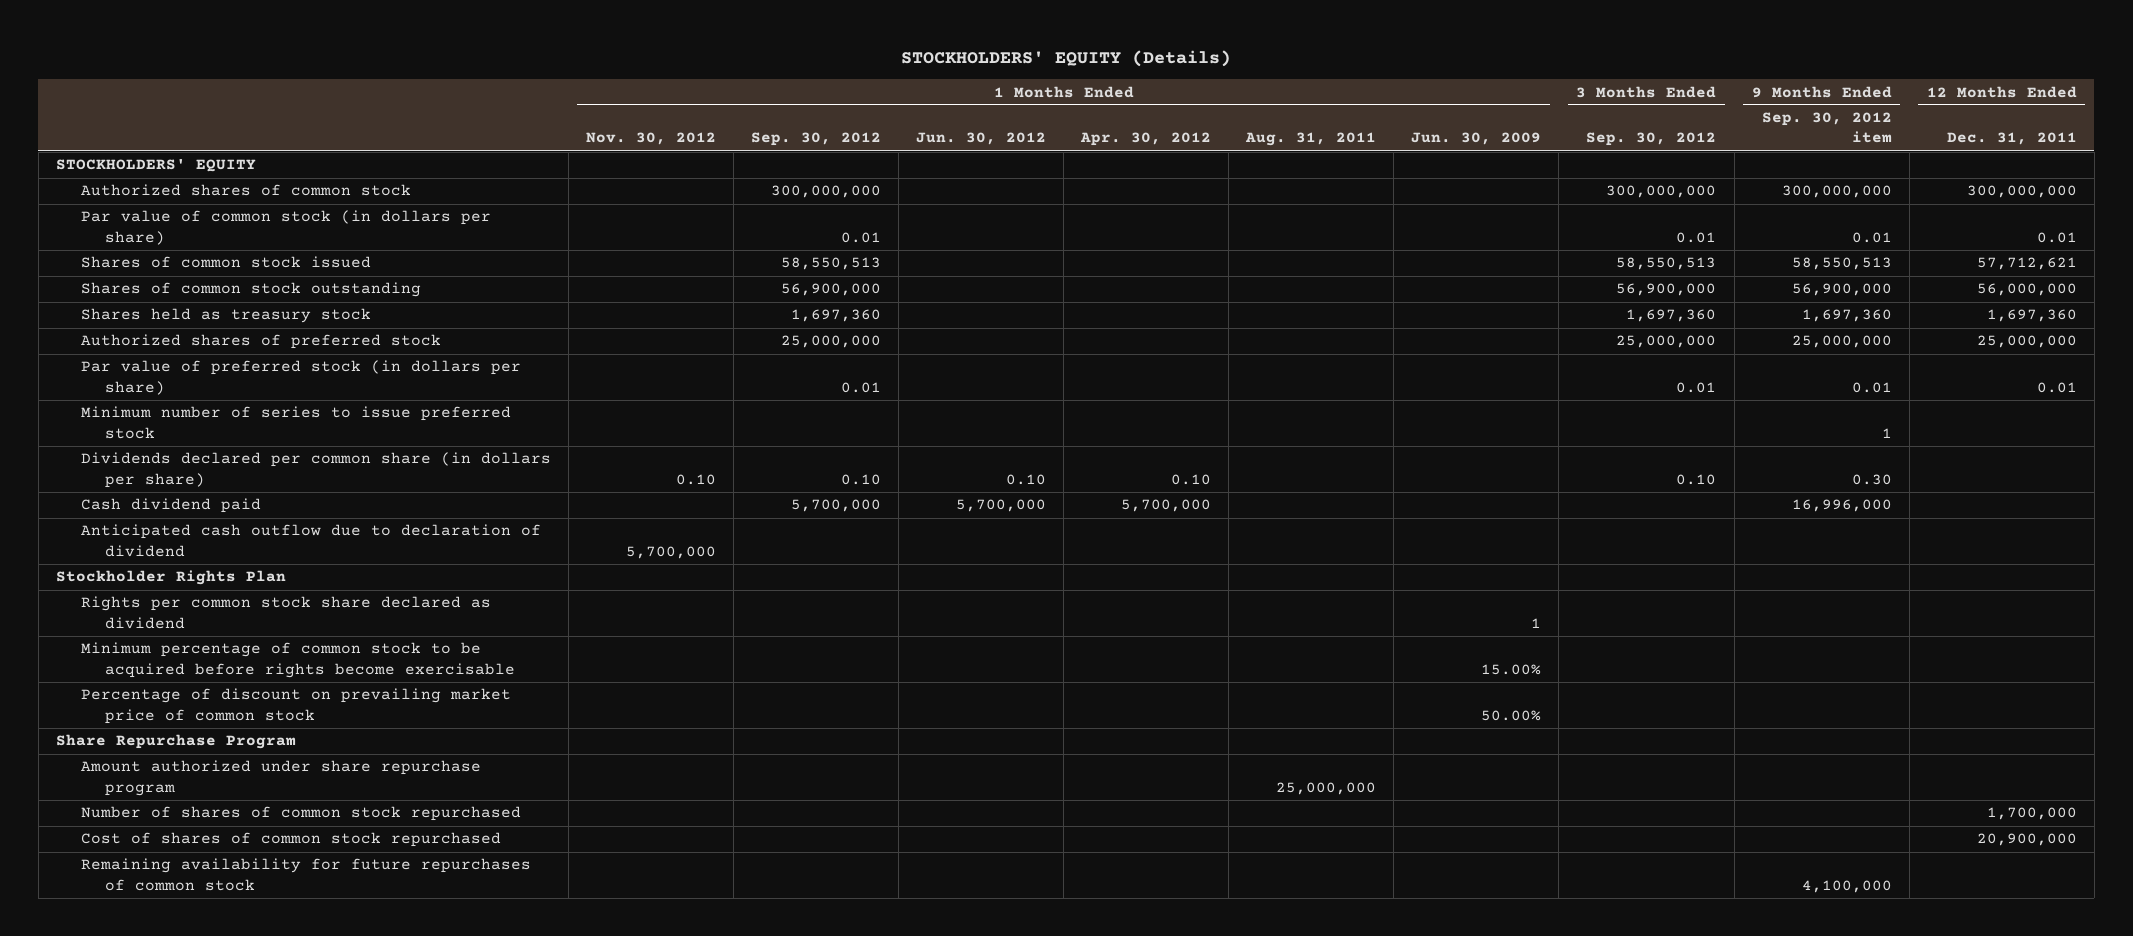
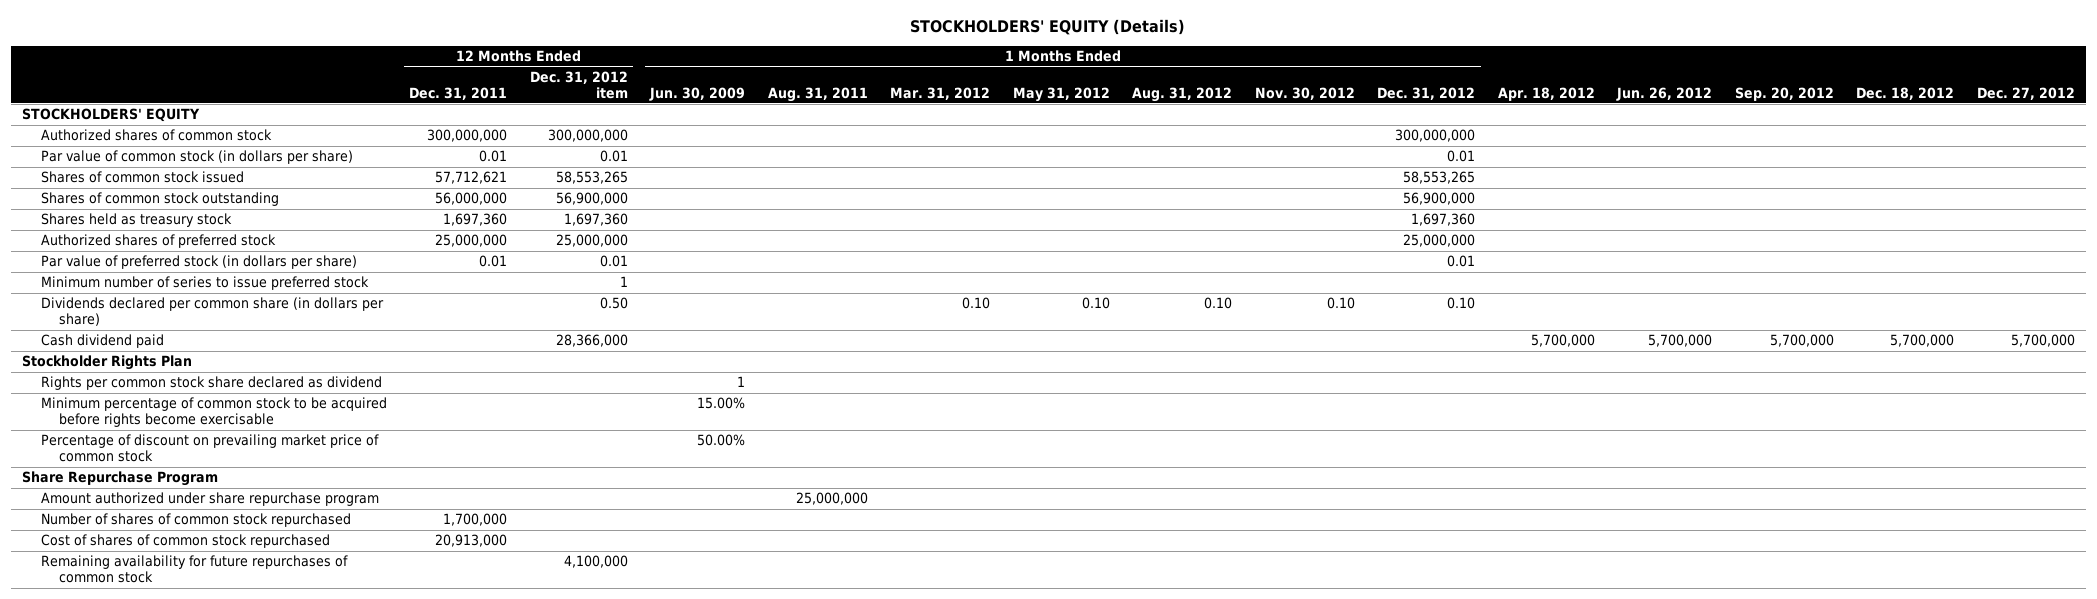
- | 1 Months Ended Nov. 30, 2012 | 1 Months Ended Sep. 30, 2012 | 1 Months Ended Jun. 30, 2012 | 1 Months Ended Apr. 30, 2012 | 1 Months Ended Aug. 31, 2011 | 1 Months Ended Jun. 30, 2009 | 3 Months Ended Sep. 30, 2012 | 9 Months Ended Sep. 30, 2012 item | 12 Months Ended Dec. 31, 2011
+ | 12 Months Ended Dec. 31, 2011 | 12 Months Ended Dec. 31, 2012 item | 1 Months Ended Jun. 30, 2009 | 1 Months Ended Aug. 31, 2011 | 1 Months Ended Mar. 31, 2012 | 1 Months Ended May 31, 2012 | 1 Months Ended Aug. 31, 2012 | 1 Months Ended Nov. 30, 2012 | 1 Months Ended Dec. 31, 2012 | Apr. 18, 2012 | Jun. 26, 2012 | Sep. 20, 2012 | Dec. 18, 2012 | Dec. 27, 2012
- Anticipated cash outflow due to declaration of dividend | 5,700,000 | | | | | | | |
- Cost of shares of common stock repurchased | | | | | | | | | 20,900,000
+ Cost of shares of common stock repurchased | 20,913,000 | | | | | | | | | | | | |

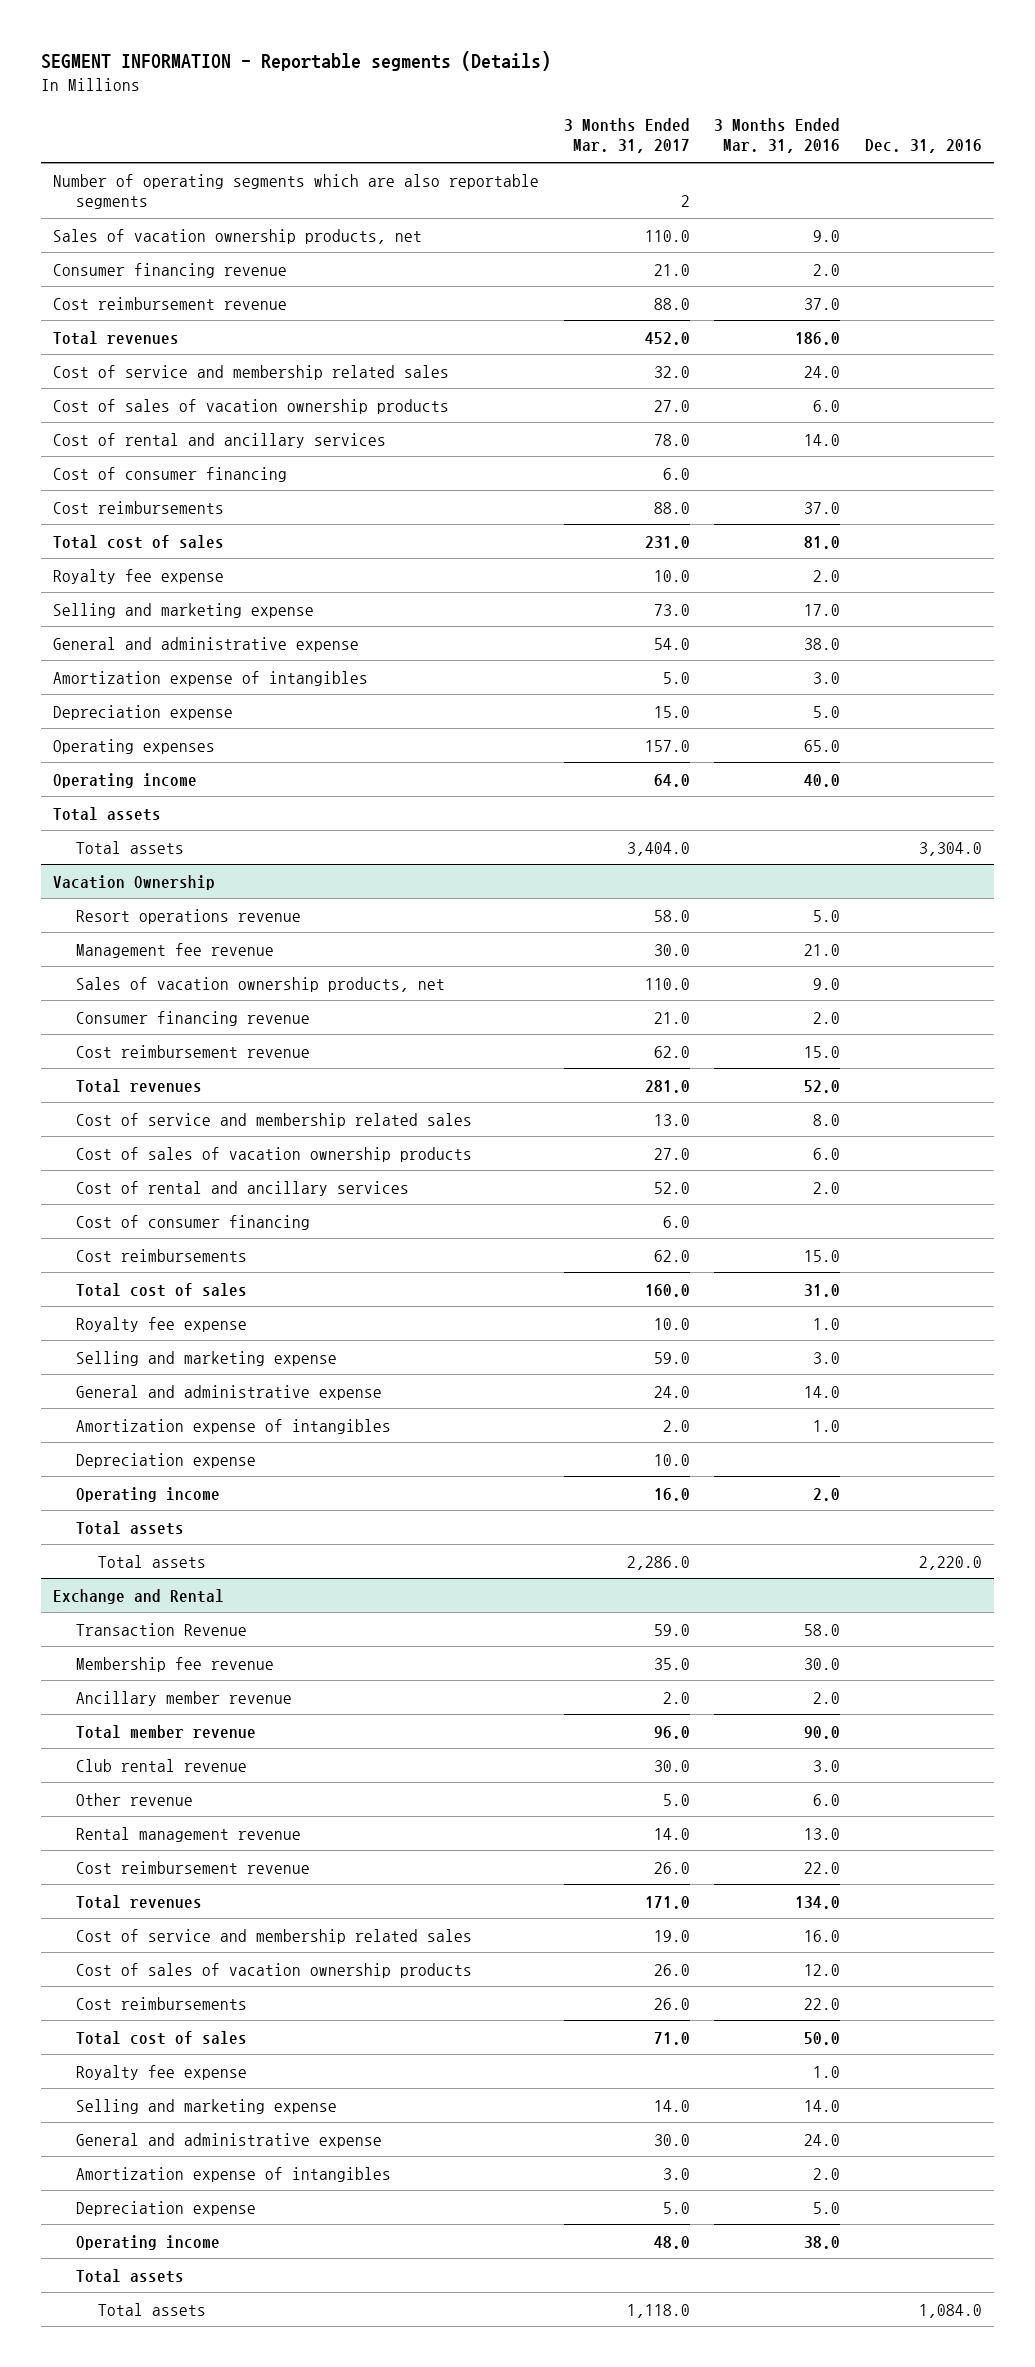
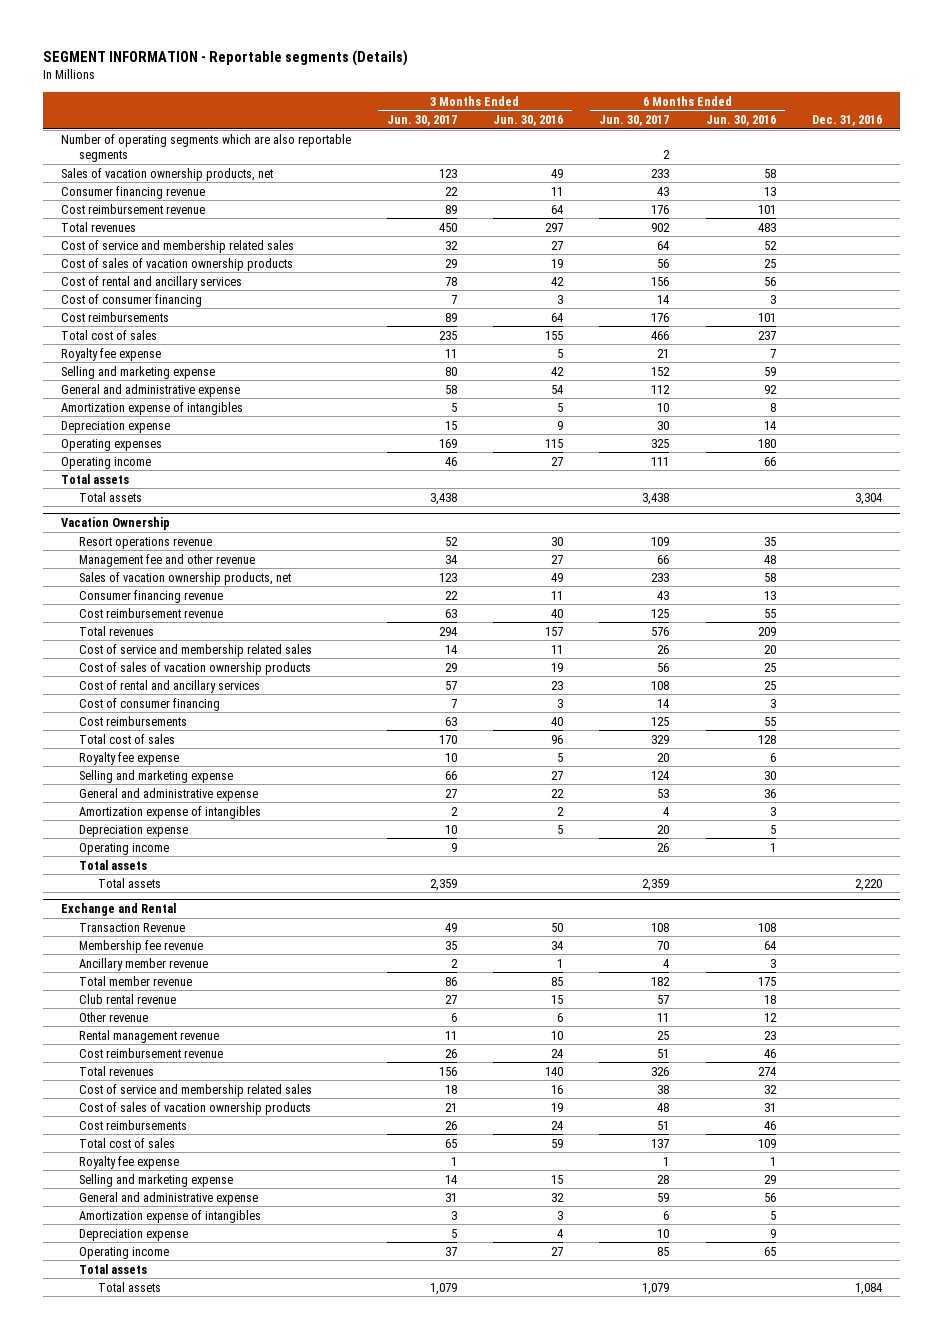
- | 3 Months Ended Mar. 31, 2017 | 3 Months Ended Mar. 31, 2016 | Dec. 31, 2016
+ | 3 Months Ended Jun. 30, 2017 | 3 Months Ended Jun. 30, 2016 | 6 Months Ended Jun. 30, 2017 | 6 Months Ended Jun. 30, 2016 | Dec. 31, 2016
- Total assets | 3,404.0 | | 3,304.0
+ Total assets | 3,438 | | 3,438 | | 3,304
@ Vacation Ownership
- Management fee revenue | 30.0 | 21.0 |
+ Management fee and other revenue | 34 | 27 | 66 | 48 |
- Total assets | 2,286.0 | | 2,220.0
+ Total assets | 2,359 | | 2,359 | | 2,220
@ Exchange and Rental
- Total assets | 1,118.0 | | 1,084.0
+ Total assets | 1,079 | | 1,079 | | 1,084

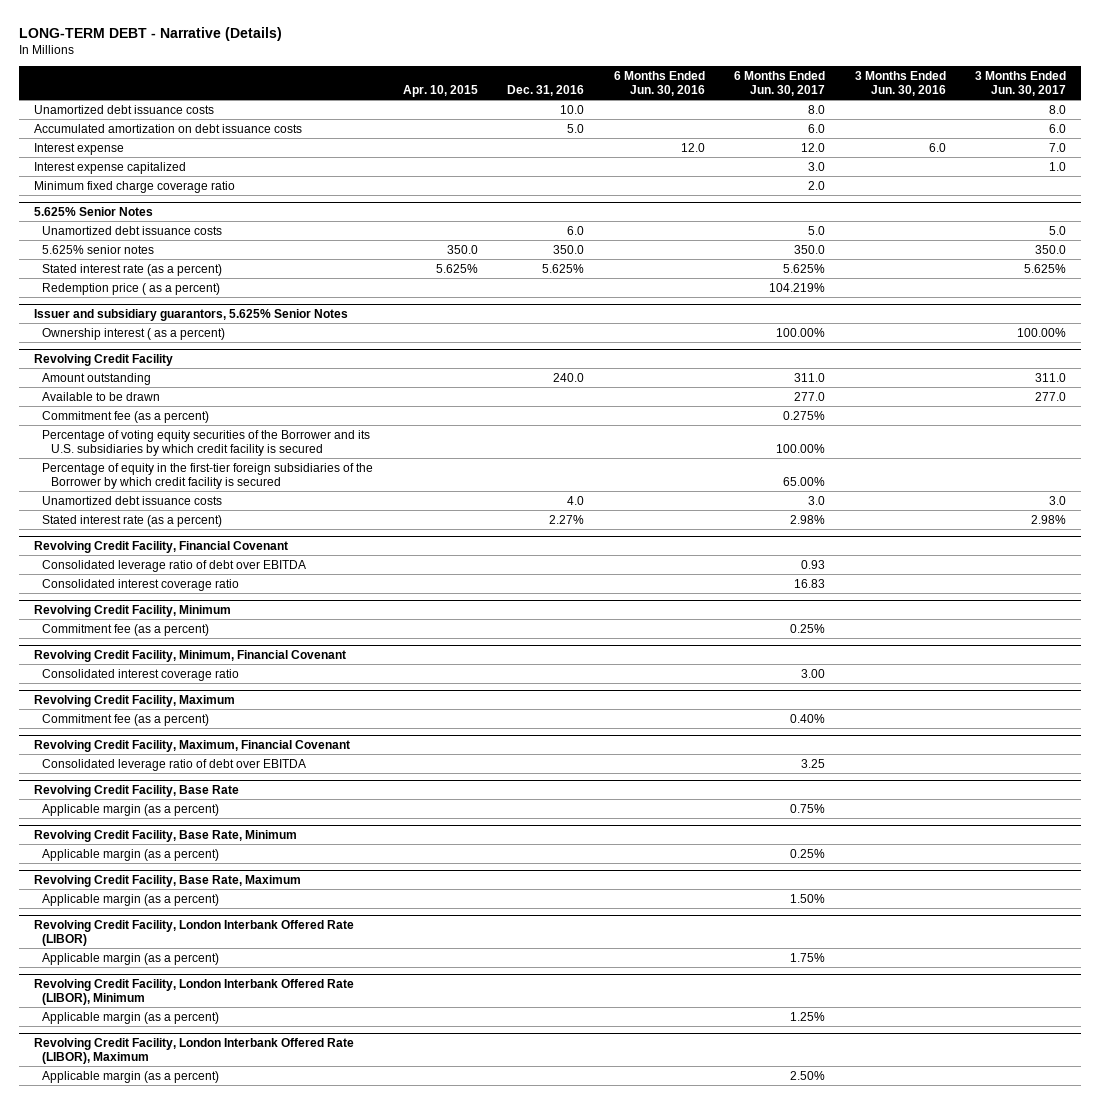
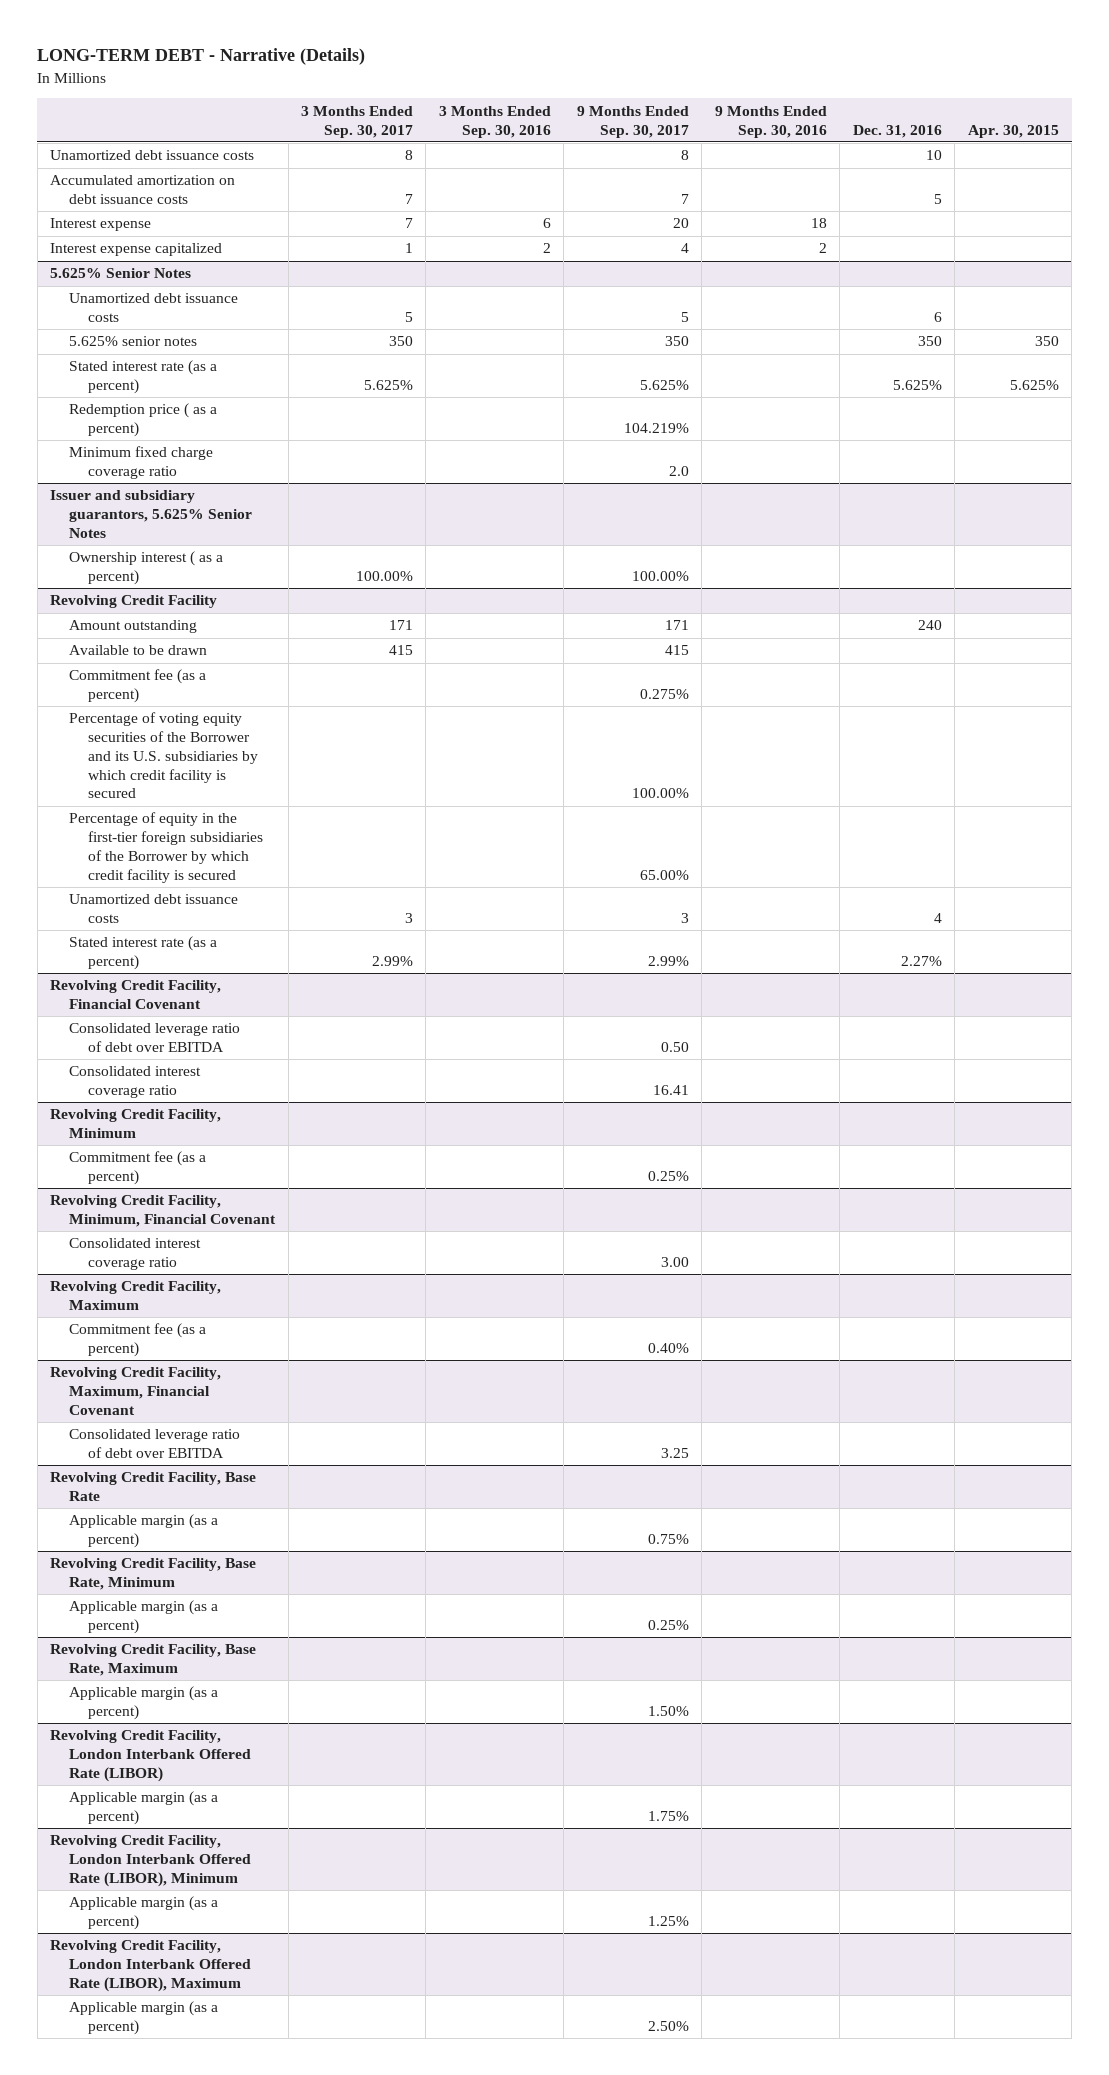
- | Apr. 10, 2015 | Dec. 31, 2016 | 6 Months Ended Jun. 30, 2016 | 6 Months Ended Jun. 30, 2017 | 3 Months Ended Jun. 30, 2016 | 3 Months Ended Jun. 30, 2017
+ | 3 Months Ended Sep. 30, 2017 | 3 Months Ended Sep. 30, 2016 | 9 Months Ended Sep. 30, 2017 | 9 Months Ended Sep. 30, 2016 | Dec. 31, 2016 | Apr. 30, 2015
- Unamortized debt issuance costs | | 10.0 | | 8.0 | | 8.0
- Accumulated amortization on debt issuance costs | | 5.0 | | 6.0 | | 6.0
+ Unamortized debt issuance costs | 8 | | 8 | | 10 |
+ Accumulated amortization on debt issuance costs | 7 | | 7 | | 5 |
- Minimum fixed charge coverage ratio | | | | 2.0 | |
@ 5.625% Senior Notes
- Unamortized debt issuance costs | | 6.0 | | 5.0 | | 5.0
- 5.625% senior notes | 350.0 | 350.0 | | 350.0 | | 350.0
+ Unamortized debt issuance costs | 5 | | 5 | | 6 |
+ 5.625% senior notes | 350 | | 350 | | 350 | 350
+ Minimum fixed charge coverage ratio | | | 2.0 | | |
@ Revolving Credit Facility
- Amount outstanding | | 240.0 | | 311.0 | | 311.0
+ Amount outstanding | 171 | | 171 | | 240 |
- Unamortized debt issuance costs | | 4.0 | | 3.0 | | 3.0
+ Unamortized debt issuance costs | 3 | | 3 | | 4 |

